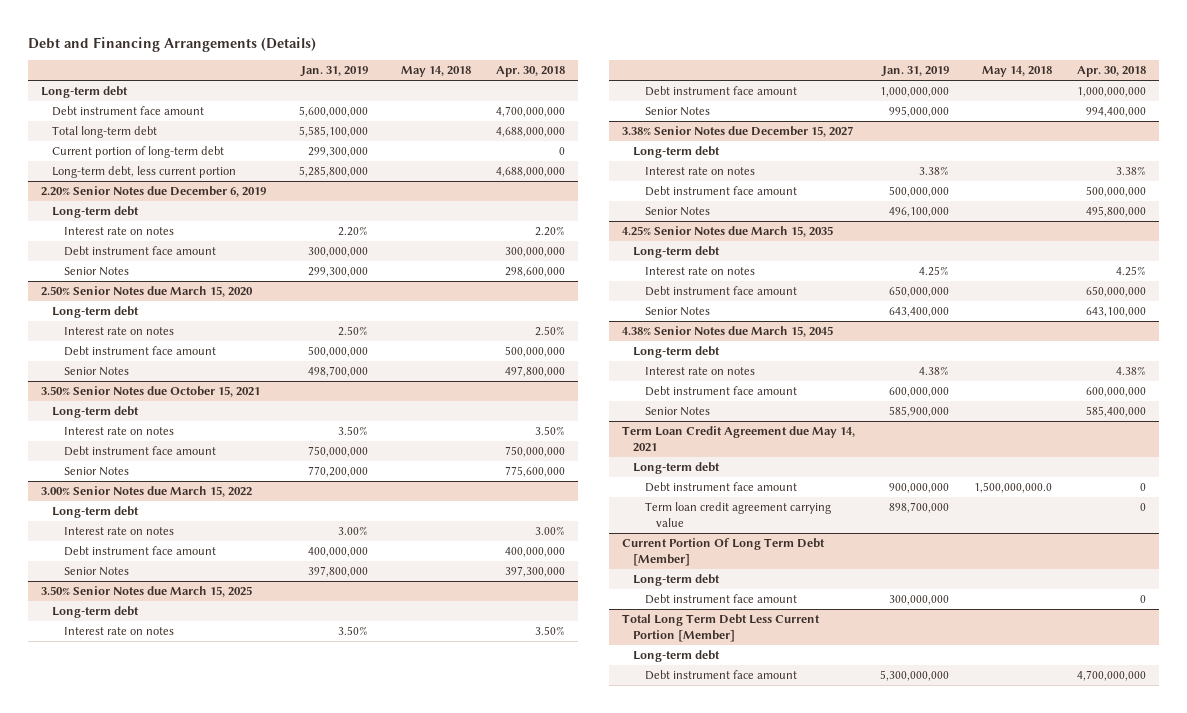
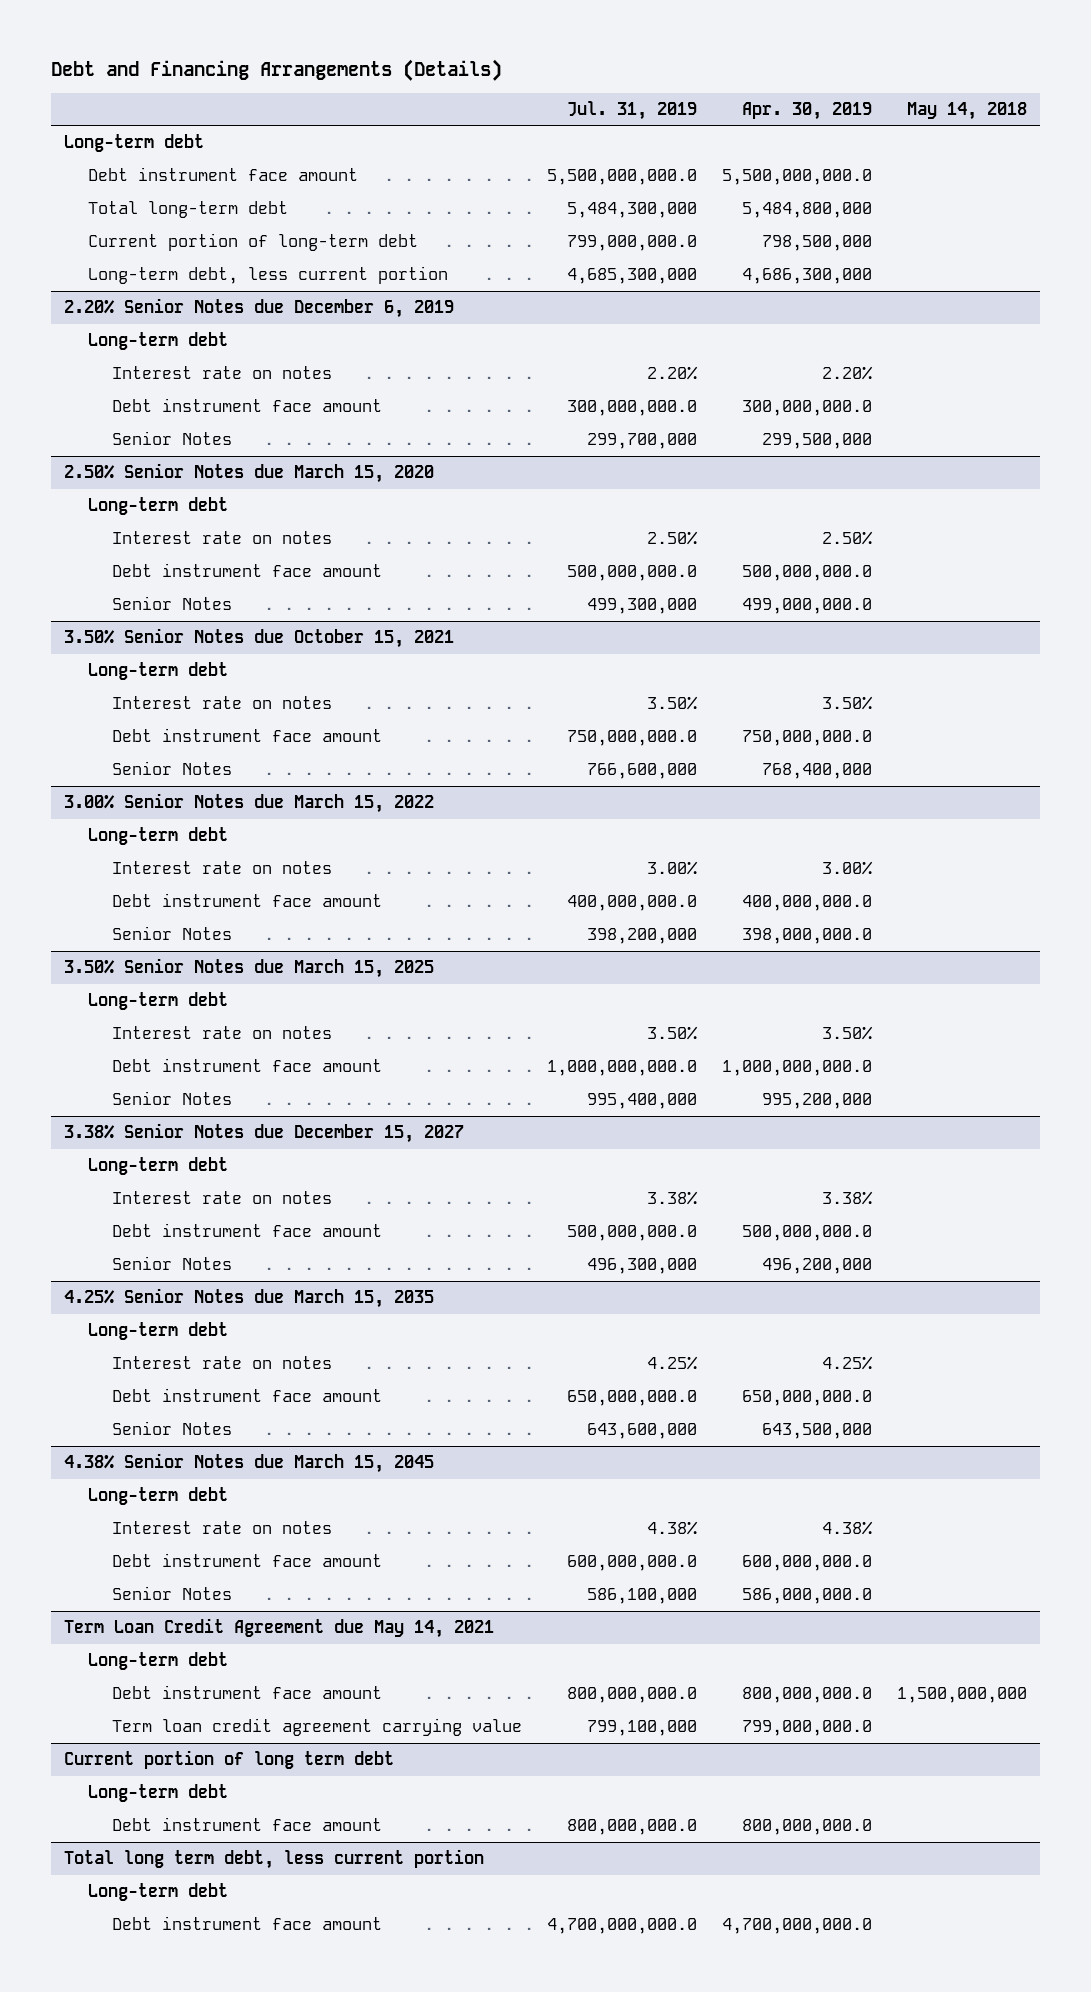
- | Jan. 31, 2019 | May 14, 2018 | Apr. 30, 2018
+ | Jul. 31, 2019 | Apr. 30, 2019 | May 14, 2018
@ Term Loan Credit Agreement due May 14, 2021
- Debt instrument face amount | 900,000,000 | 1,500,000,000.0 | 0
+ Debt instrument face amount | 800,000,000.0 | 800,000,000.0 | 1,500,000,000
- Current Portion Of Long Term Debt [Member]
+ Current portion of long term debt
- Total Long Term Debt Less Current Portion [Member]
+ Total long term debt, less current portion

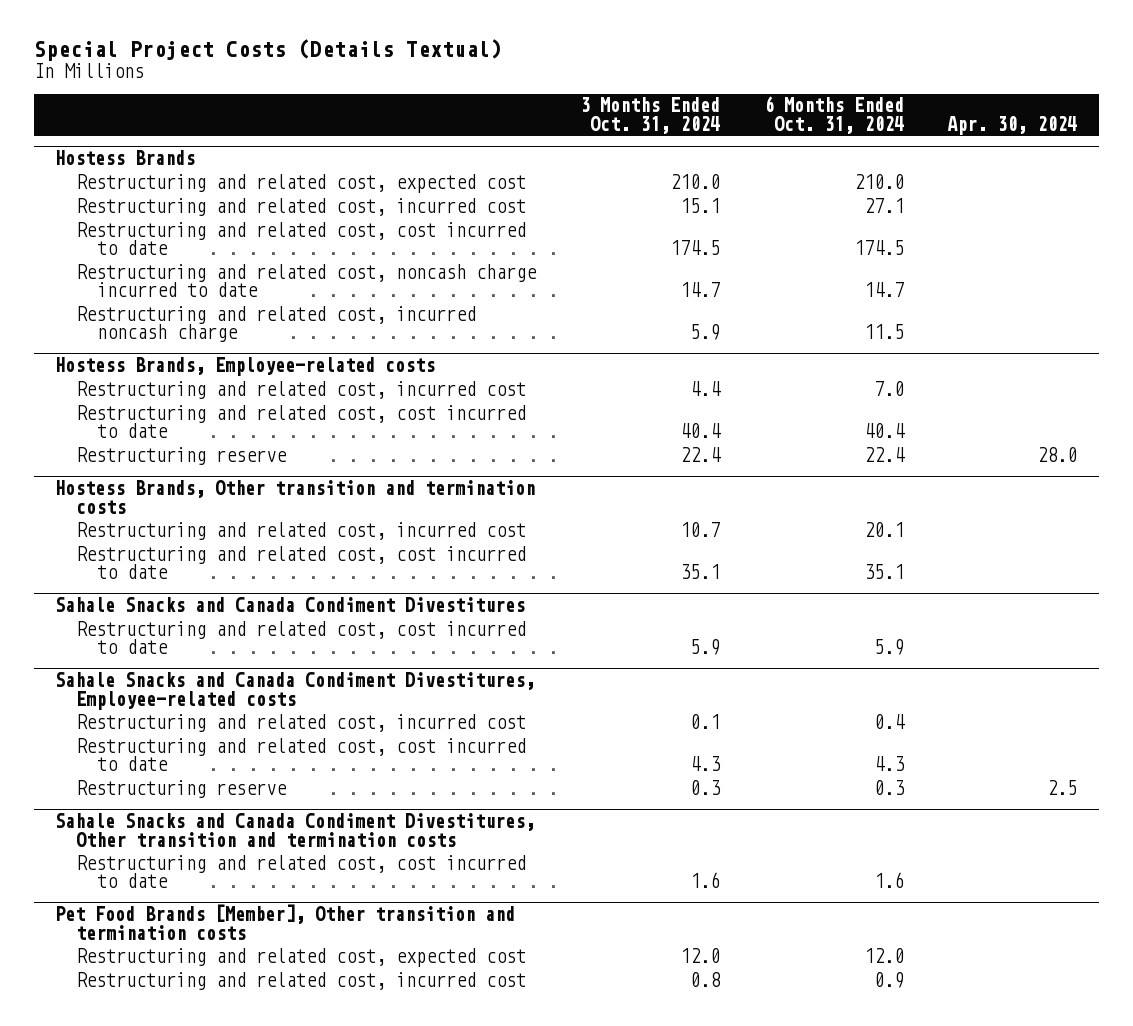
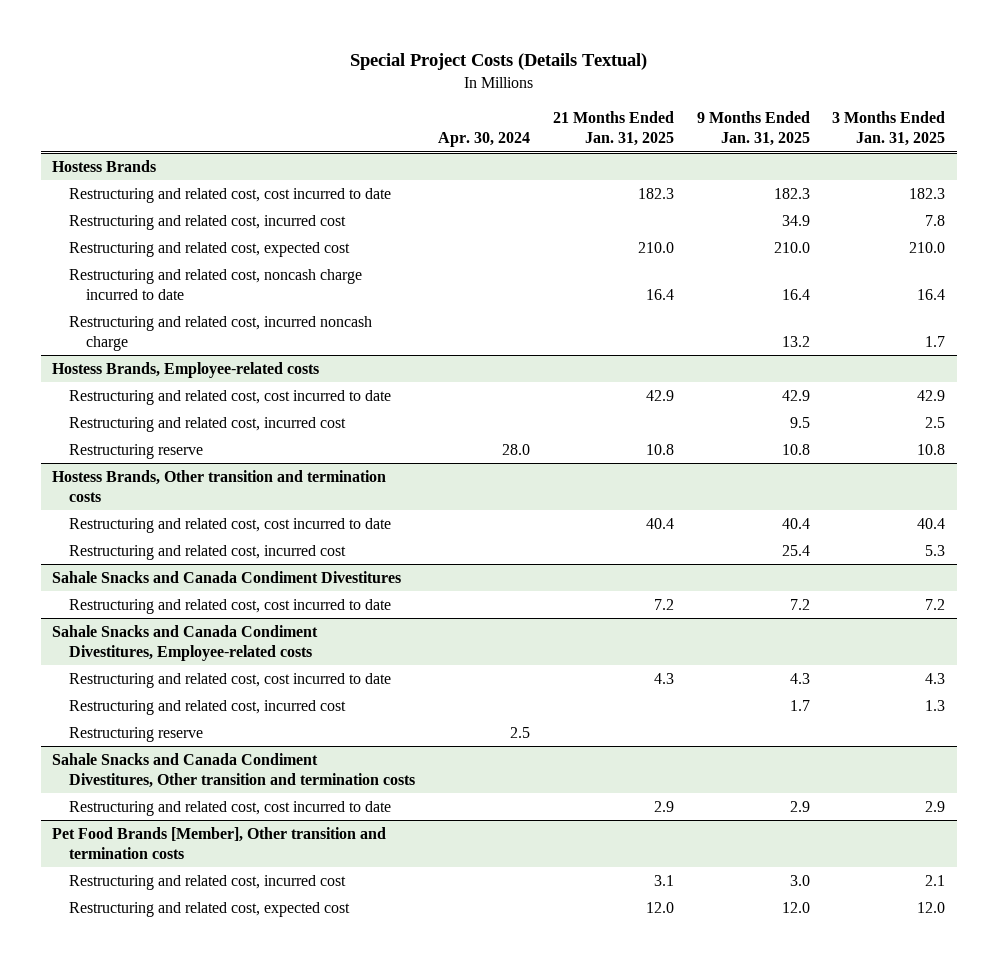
- | 3 Months Ended Oct. 31, 2024 | 6 Months Ended Oct. 31, 2024 | Apr. 30, 2024
+ | Apr. 30, 2024 | 21 Months Ended Jan. 31, 2025 | 9 Months Ended Jan. 31, 2025 | 3 Months Ended Jan. 31, 2025
@ Hostess Brands
moved down: Restructuring and related cost, incurred cost | | | 34.9 | 7.8
moved down: Restructuring and related cost, expected cost | | 210.0 | 210.0 | 210.0
@ Hostess Brands, Employee-related costs
moved down: Restructuring and related cost, incurred cost | | | 9.5 | 2.5
@ Hostess Brands, Other transition and termination costs
moved down: Restructuring and related cost, incurred cost | | | 25.4 | 5.3
@ Sahale Snacks and Canada Condiment Divestitures, Employee-related costs
moved down: Restructuring and related cost, incurred cost | | | 1.7 | 1.3
@ Pet Food Brands [Member], Other transition and termination costs
moved down: Restructuring and related cost, expected cost | | 12.0 | 12.0 | 12.0

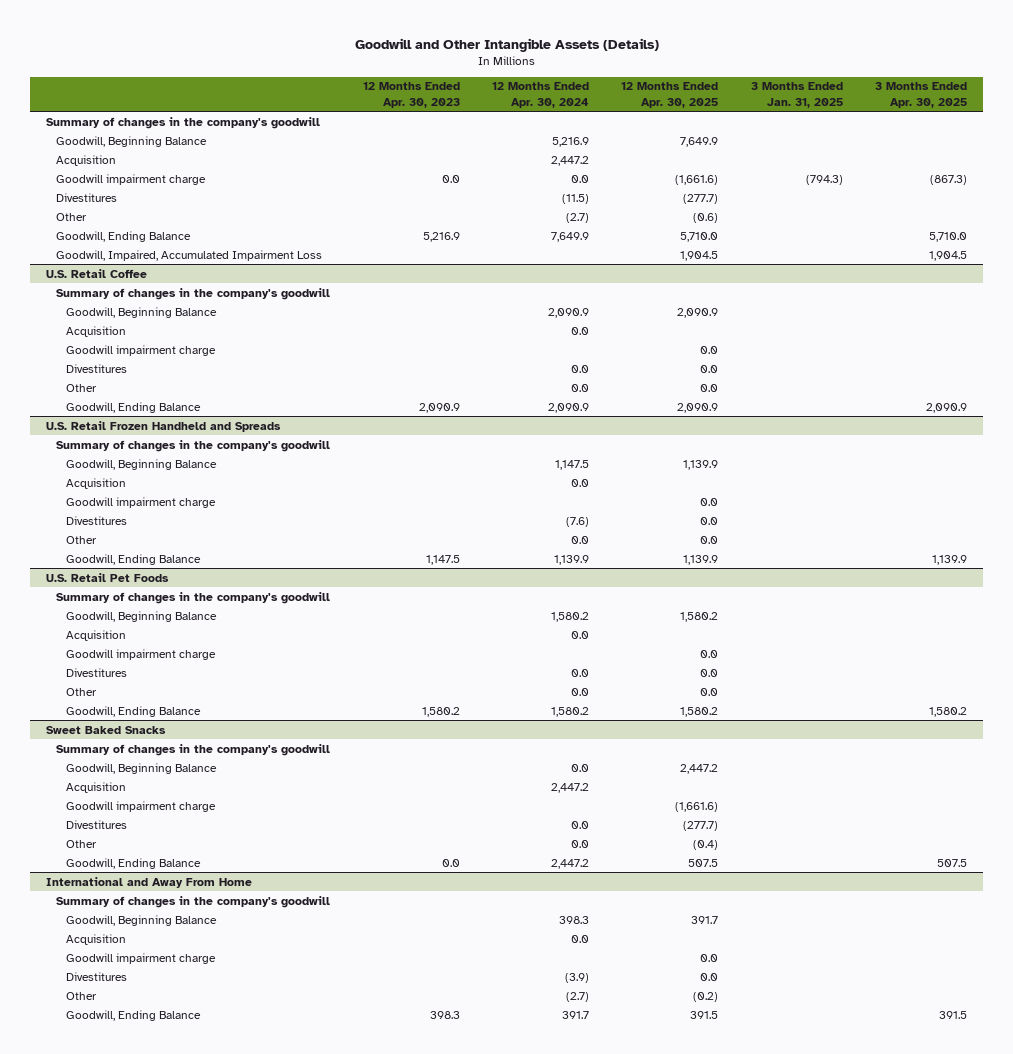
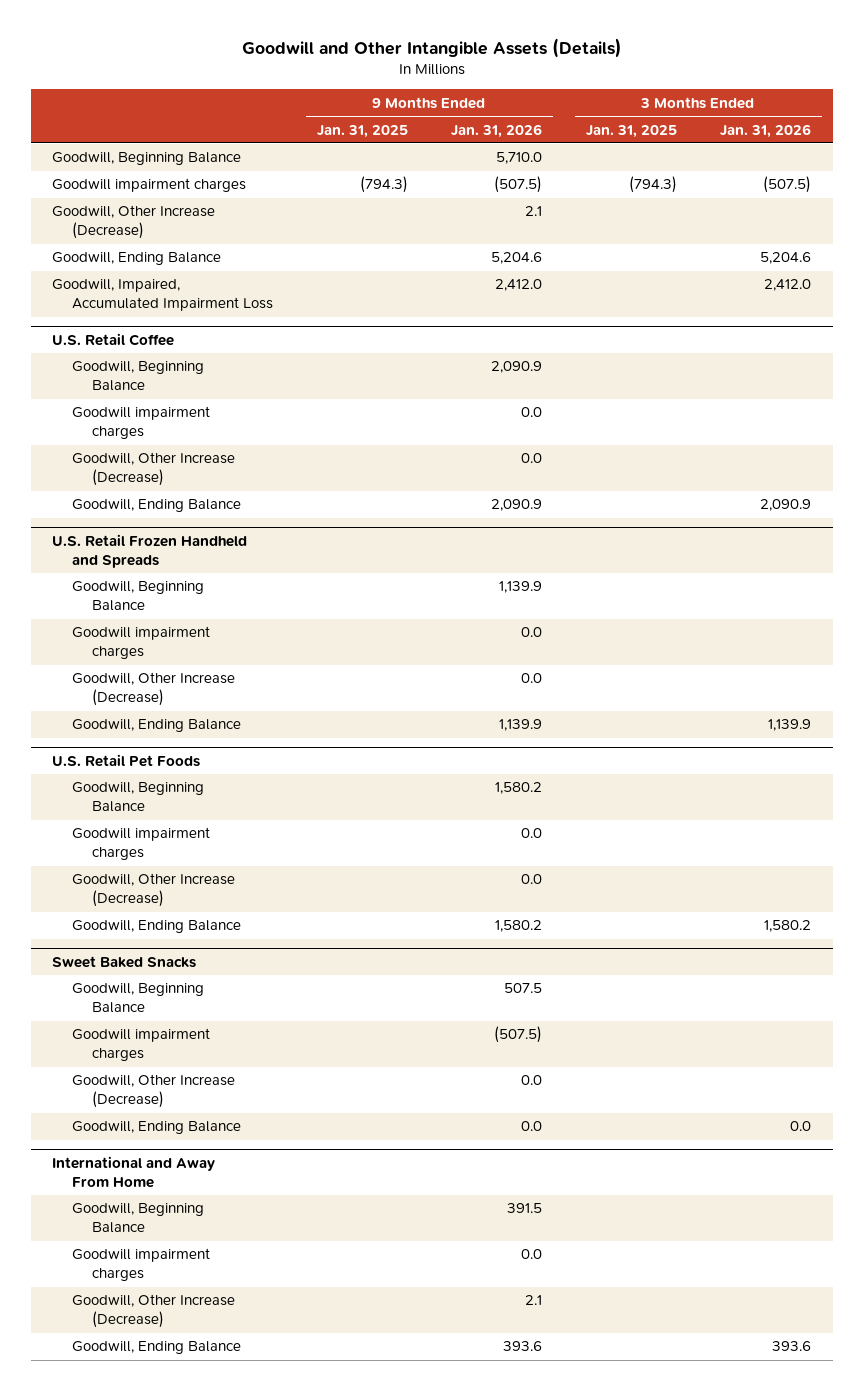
- | 12 Months Ended Apr. 30, 2023 | 12 Months Ended Apr. 30, 2024 | 12 Months Ended Apr. 30, 2025 | 3 Months Ended Jan. 31, 2025 | 3 Months Ended Apr. 30, 2025
+ | 9 Months Ended Jan. 31, 2025 | 9 Months Ended Jan. 31, 2026 | 3 Months Ended Jan. 31, 2025 | 3 Months Ended Jan. 31, 2026
- Summary of changes in the company's goodwill
- Acquisition | | 2,447.2 | | |
- Goodwill impairment charge | 0.0 | 0.0 | (1,661.6) | (794.3) | (867.3)
- Divestitures | | (11.5) | (277.7) | |
- Other | | (2.7) | (0.6) | |
+ Goodwill impairment charges | (794.3) | (507.5) | (794.3) | (507.5)
+ Goodwill, Other Increase (Decrease) | | 2.1 | |
@ U.S. Retail Coffee
- Summary of changes in the company's goodwill
- Acquisition | | 0.0 | | |
- Goodwill impairment charge | | | 0.0 | |
- Divestitures | | 0.0 | 0.0 | |
- Other | | 0.0 | 0.0 | |
+ Goodwill impairment charges | | 0.0 | |
+ Goodwill, Other Increase (Decrease) | | 0.0 | |
@ U.S. Retail Frozen Handheld and Spreads
- Summary of changes in the company's goodwill
- Acquisition | | 0.0 | | |
- Goodwill impairment charge | | | 0.0 | |
- Divestitures | | (7.6) | 0.0 | |
- Other | | 0.0 | 0.0 | |
+ Goodwill impairment charges | | 0.0 | |
+ Goodwill, Other Increase (Decrease) | | 0.0 | |
@ U.S. Retail Pet Foods
- Summary of changes in the company's goodwill
- Acquisition | | 0.0 | | |
- Goodwill impairment charge | | | 0.0 | |
- Divestitures | | 0.0 | 0.0 | |
- Other | | 0.0 | 0.0 | |
+ Goodwill impairment charges | | 0.0 | |
+ Goodwill, Other Increase (Decrease) | | 0.0 | |
@ Sweet Baked Snacks
- Summary of changes in the company's goodwill
- Acquisition | | 2,447.2 | | |
- Goodwill impairment charge | | | (1,661.6) | |
- Divestitures | | 0.0 | (277.7) | |
- Other | | 0.0 | (0.4) | |
+ Goodwill impairment charges | | (507.5) | |
+ Goodwill, Other Increase (Decrease) | | 0.0 | |
@ International and Away From Home
- Summary of changes in the company's goodwill
- Acquisition | | 0.0 | | |
- Goodwill impairment charge | | | 0.0 | |
- Divestitures | | (3.9) | 0.0 | |
- Other | | (2.7) | (0.2) | |
+ Goodwill impairment charges | | 0.0 | |
+ Goodwill, Other Increase (Decrease) | | 2.1 | |

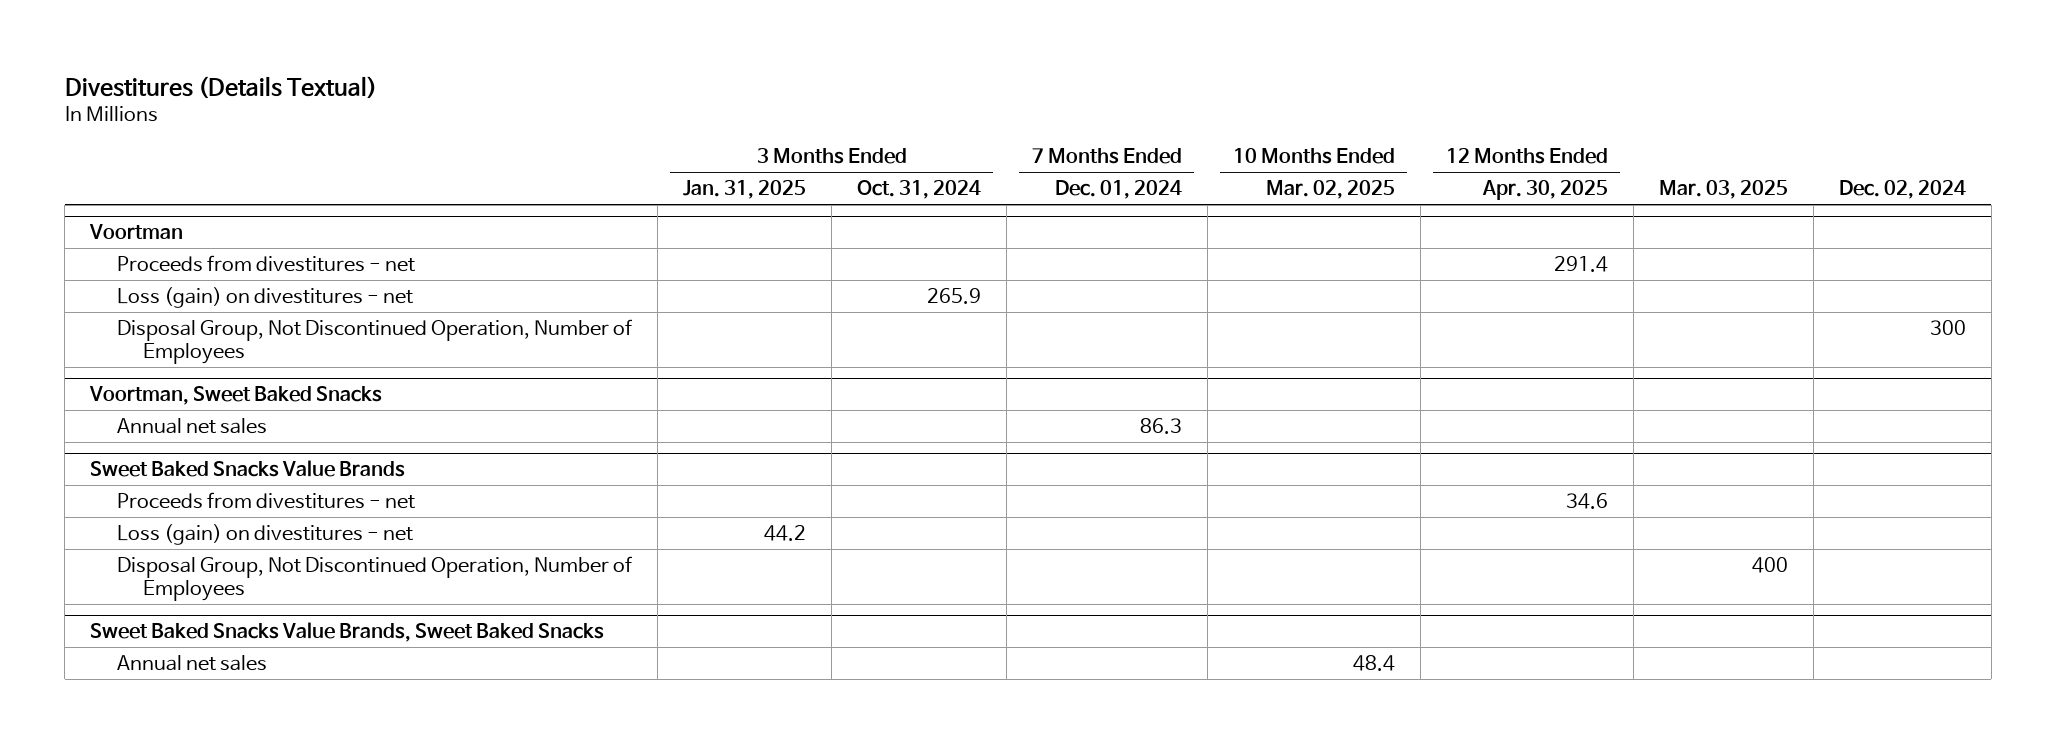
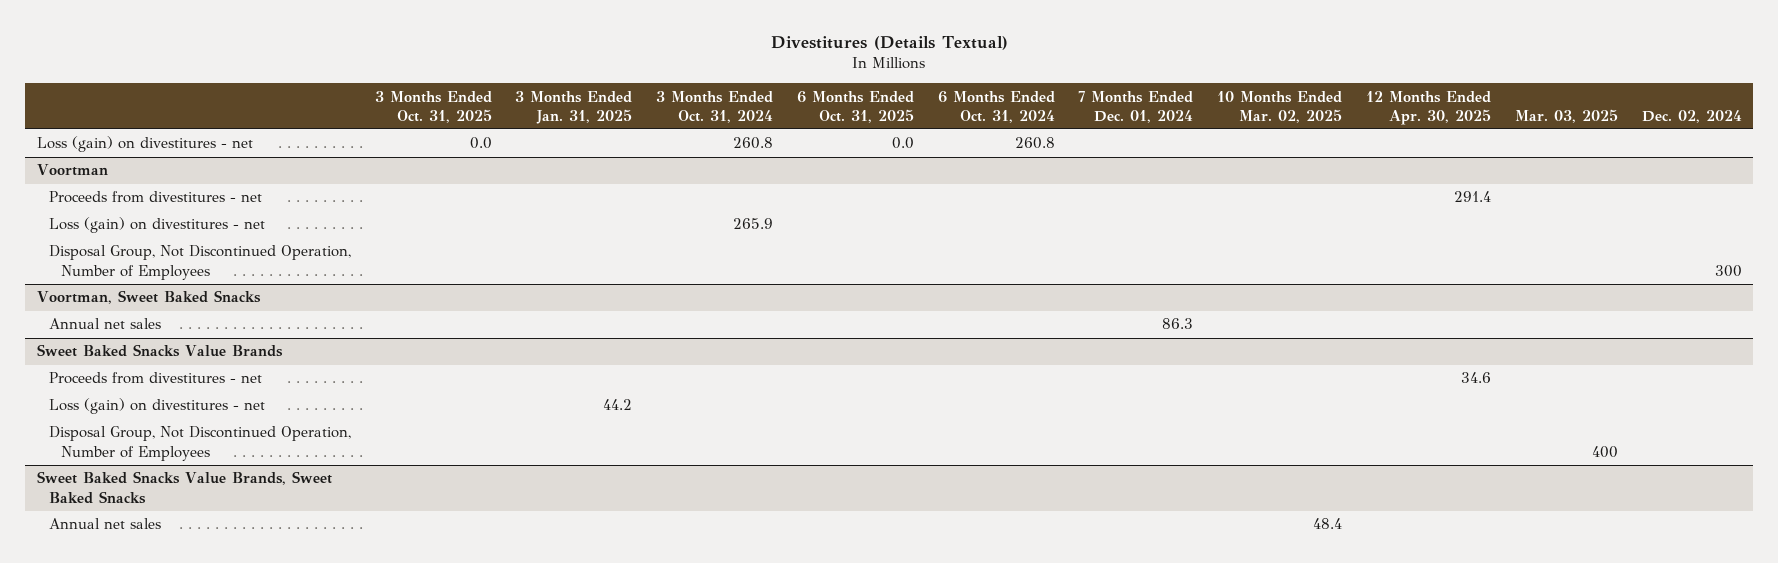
- | 3 Months Ended Jan. 31, 2025 | 3 Months Ended Oct. 31, 2024 | 7 Months Ended Dec. 01, 2024 | 10 Months Ended Mar. 02, 2025 | 12 Months Ended Apr. 30, 2025 | Mar. 03, 2025 | Dec. 02, 2024
+ | 3 Months Ended Oct. 31, 2025 | 3 Months Ended Jan. 31, 2025 | 3 Months Ended Oct. 31, 2024 | 6 Months Ended Oct. 31, 2025 | 6 Months Ended Oct. 31, 2024 | 7 Months Ended Dec. 01, 2024 | 10 Months Ended Mar. 02, 2025 | 12 Months Ended Apr. 30, 2025 | Mar. 03, 2025 | Dec. 02, 2024
+ Loss (gain) on divestitures - net | 0.0 | | 260.8 | 0.0 | 260.8 | | | | |

